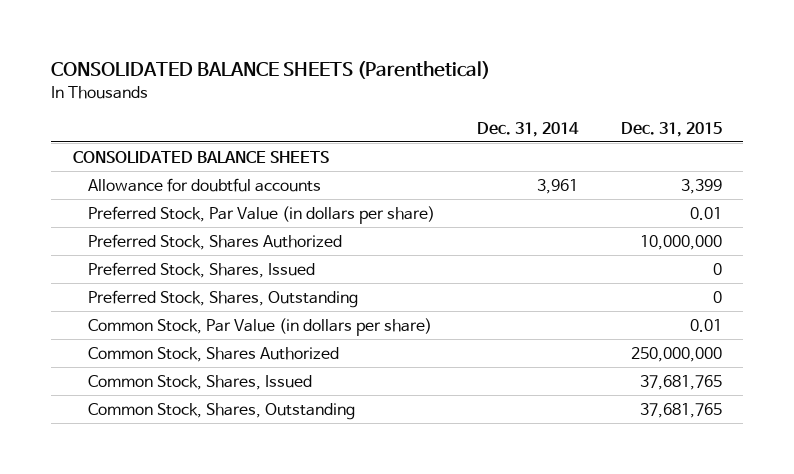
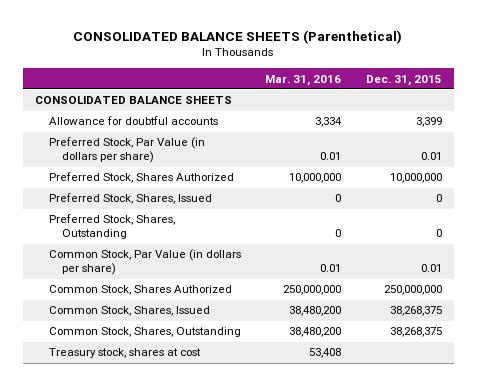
- | Dec. 31, 2014 | Dec. 31, 2015
+ | Mar. 31, 2016 | Dec. 31, 2015
- Common Stock, Shares, Issued | | 37,681,765
- Common Stock, Shares, Outstanding | | 37,681,765
+ Common Stock, Shares, Issued | 38,480,200 | 38,268,375
+ Common Stock, Shares, Outstanding | 38,480,200 | 38,268,375
+ Treasury stock, shares at cost | 53,408 |

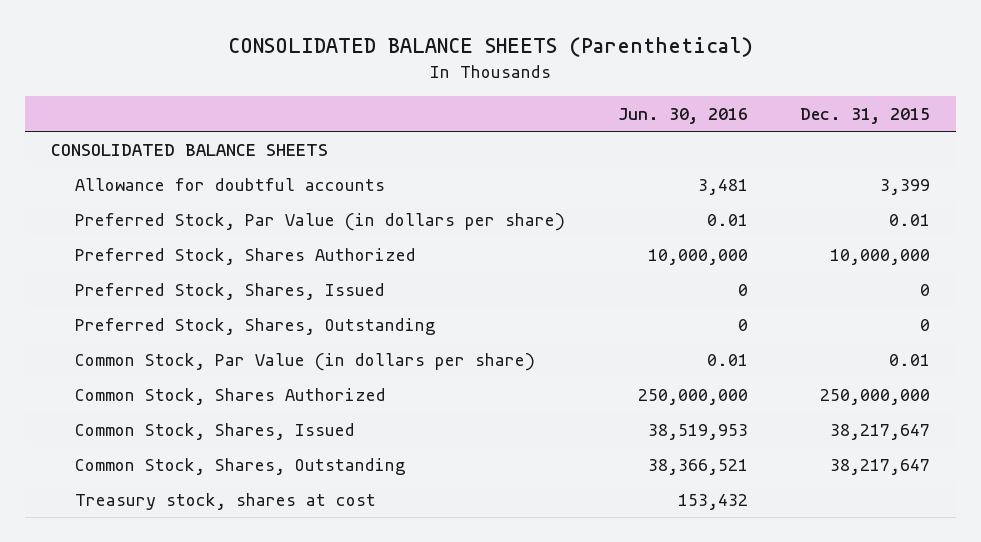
- | Mar. 31, 2016 | Dec. 31, 2015
+ | Jun. 30, 2016 | Dec. 31, 2015
- Common Stock, Shares, Issued | 38,480,200 | 38,268,375
- Common Stock, Shares, Outstanding | 38,480,200 | 38,268,375
+ Common Stock, Shares, Issued | 38,519,953 | 38,217,647
+ Common Stock, Shares, Outstanding | 38,366,521 | 38,217,647

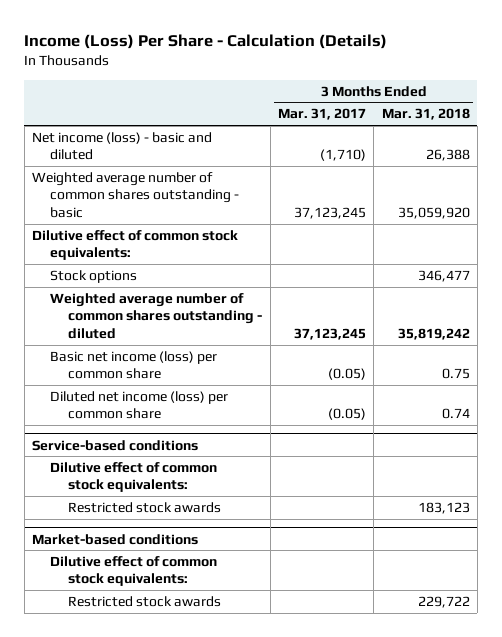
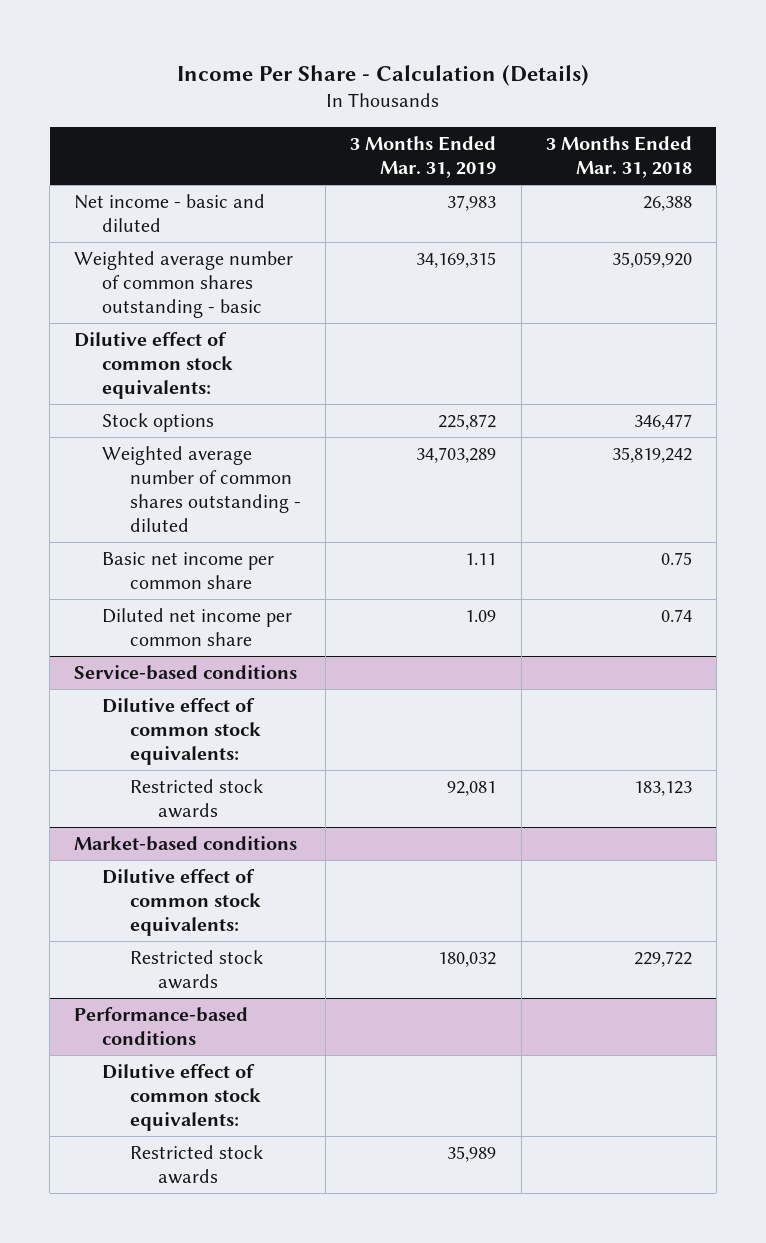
- Income (Loss) Per Share - Calculation (Details)
+ Income Per Share - Calculation (Details)
- | 3 Months Ended Mar. 31, 2017 | 3 Months Ended Mar. 31, 2018
+ | 3 Months Ended Mar. 31, 2019 | 3 Months Ended Mar. 31, 2018
- Net income (loss) - basic and diluted | (1,710) | 26,388
+ Net income - basic and diluted | 37,983 | 26,388
- Basic net income (loss) per common share | (0.05) | 0.75
- Diluted net income (loss) per common share | (0.05) | 0.74
+ Basic net income per common share | 1.11 | 0.75
+ Diluted net income per common share | 1.09 | 0.74
+ Performance-based conditions
+ Dilutive effect of common stock equivalents:
+ Restricted stock awards | 35,989 |

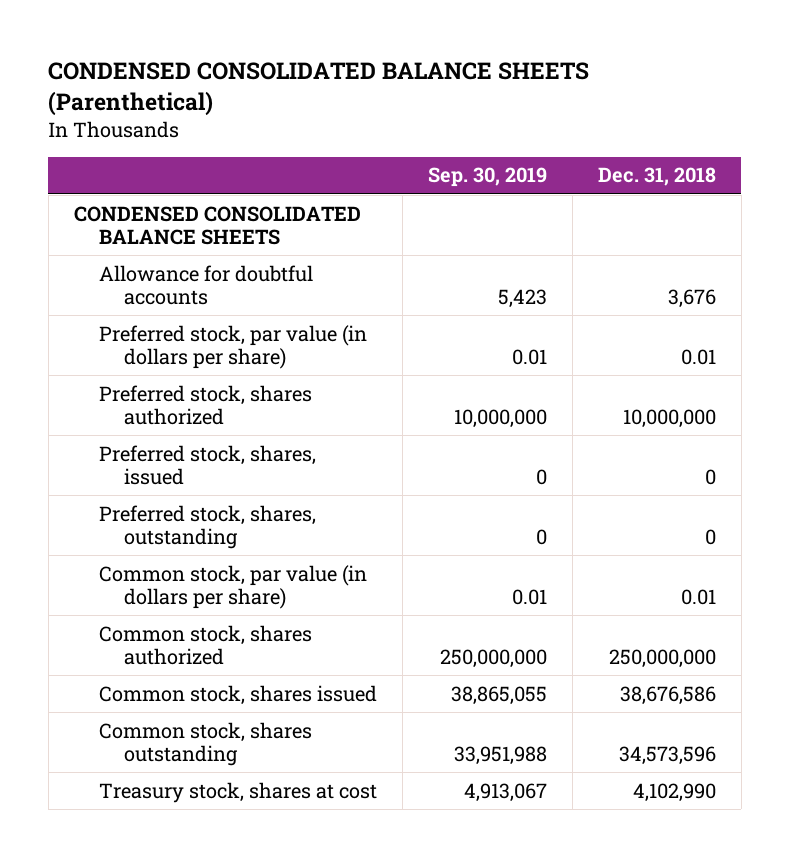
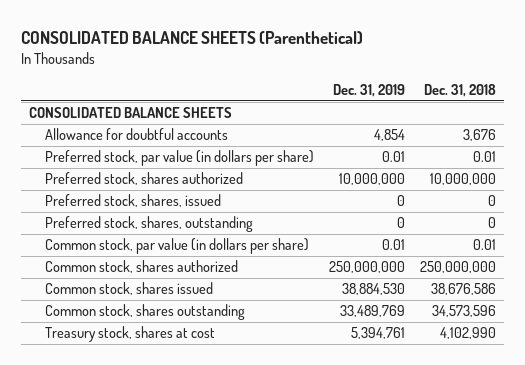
- CONDENSED CONSOLIDATED BALANCE SHEETS (Parenthetical)
+ CONSOLIDATED BALANCE SHEETS (Parenthetical)
- | Sep. 30, 2019 | Dec. 31, 2018
+ | Dec. 31, 2019 | Dec. 31, 2018
- CONDENSED CONSOLIDATED BALANCE SHEETS
+ CONSOLIDATED BALANCE SHEETS

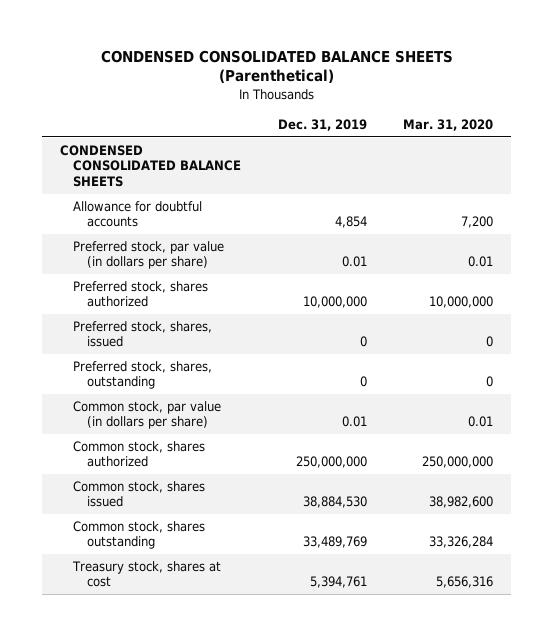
- CONSOLIDATED BALANCE SHEETS (Parenthetical)
+ CONDENSED CONSOLIDATED BALANCE SHEETS (Parenthetical)
- | Dec. 31, 2019 | Dec. 31, 2018
+ | Dec. 31, 2019 | Mar. 31, 2020
- CONSOLIDATED BALANCE SHEETS
+ CONDENSED CONSOLIDATED BALANCE SHEETS

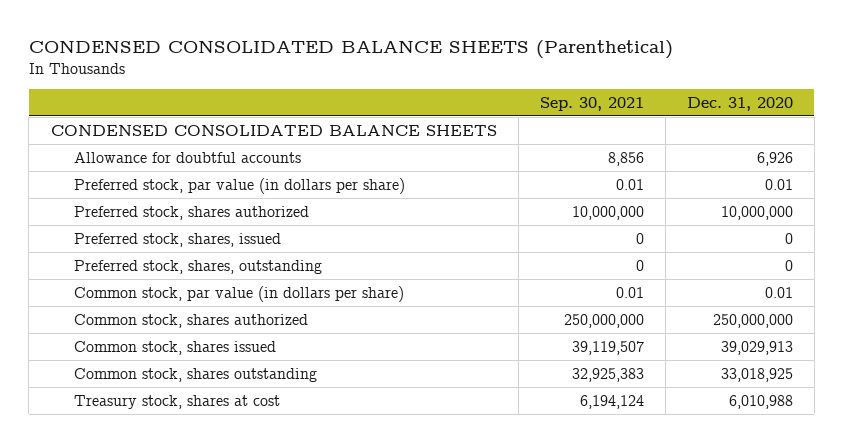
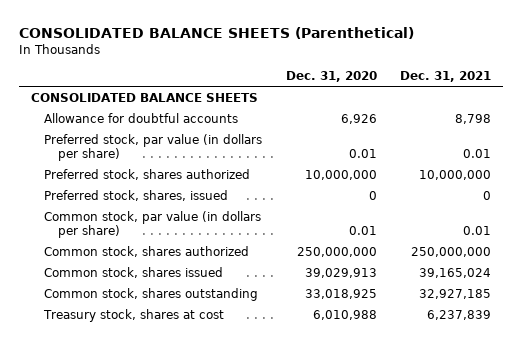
- CONDENSED CONSOLIDATED BALANCE SHEETS (Parenthetical)
+ CONSOLIDATED BALANCE SHEETS (Parenthetical)
- | Sep. 30, 2021 | Dec. 31, 2020
+ | Dec. 31, 2020 | Dec. 31, 2021
- CONDENSED CONSOLIDATED BALANCE SHEETS
+ CONSOLIDATED BALANCE SHEETS
- Preferred stock, shares, outstanding | 0 | 0

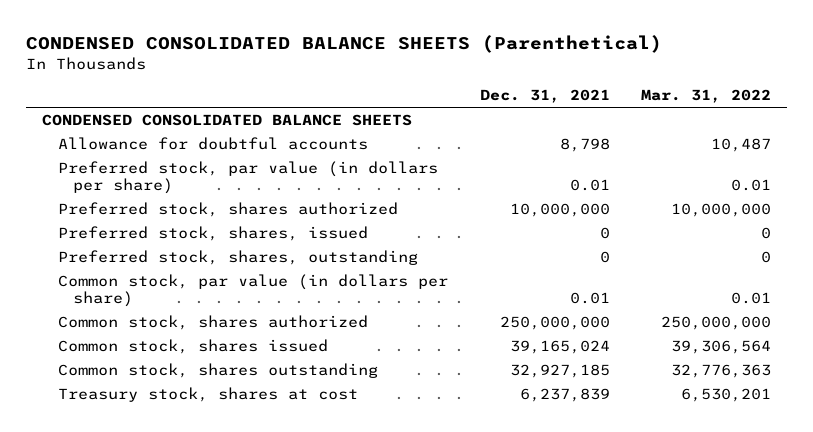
- CONSOLIDATED BALANCE SHEETS (Parenthetical)
+ CONDENSED CONSOLIDATED BALANCE SHEETS (Parenthetical)
- | Dec. 31, 2020 | Dec. 31, 2021
+ | Dec. 31, 2021 | Mar. 31, 2022
- CONSOLIDATED BALANCE SHEETS
+ CONDENSED CONSOLIDATED BALANCE SHEETS
+ Preferred stock, shares, outstanding | 0 | 0

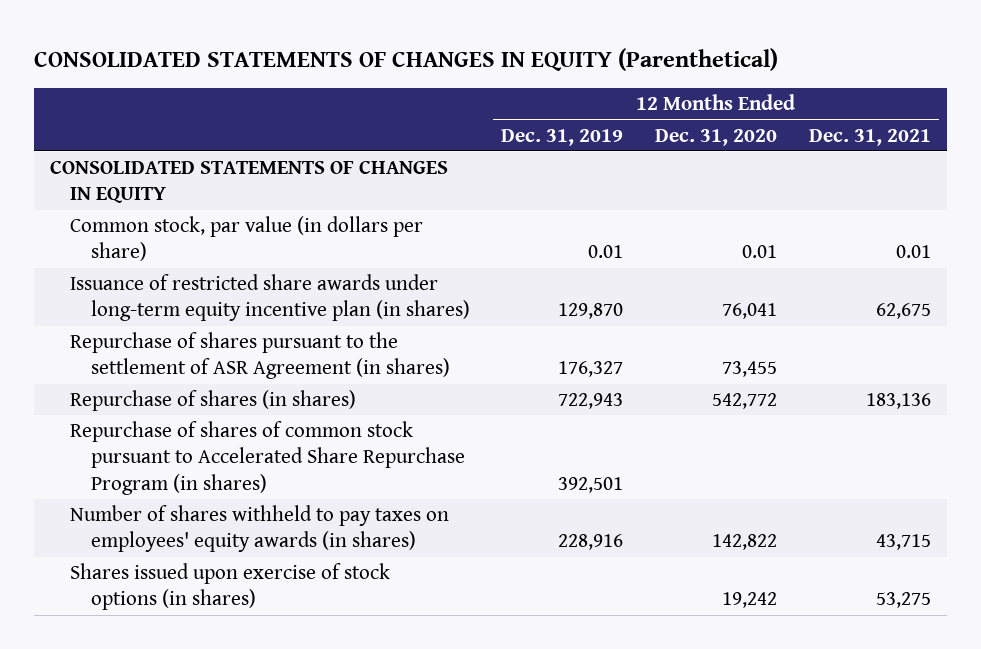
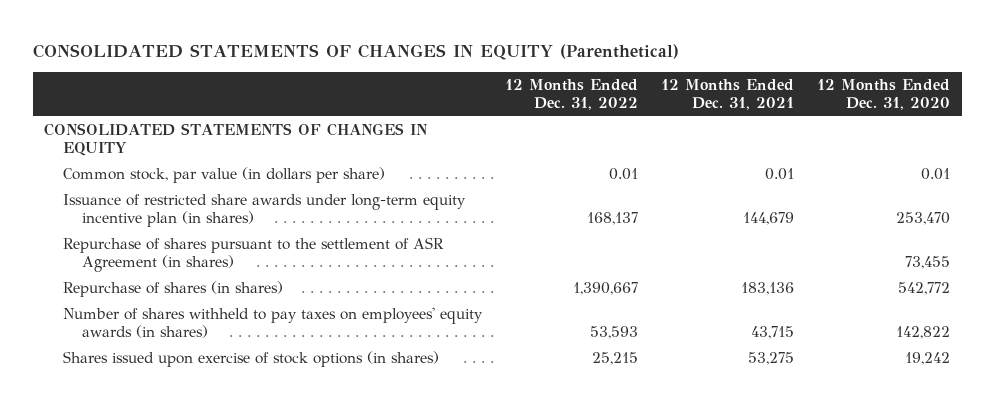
- | 12 Months Ended Dec. 31, 2019 | 12 Months Ended Dec. 31, 2020 | 12 Months Ended Dec. 31, 2021
+ | 12 Months Ended Dec. 31, 2022 | 12 Months Ended Dec. 31, 2021 | 12 Months Ended Dec. 31, 2020
- Issuance of restricted share awards under long-term equity incentive plan (in shares) | 129,870 | 76,041 | 62,675
+ Issuance of restricted share awards under long-term equity incentive plan (in shares) | 168,137 | 144,679 | 253,470
- Repurchase of shares of common stock pursuant to Accelerated Share Repurchase Program (in shares) | 392,501 | |

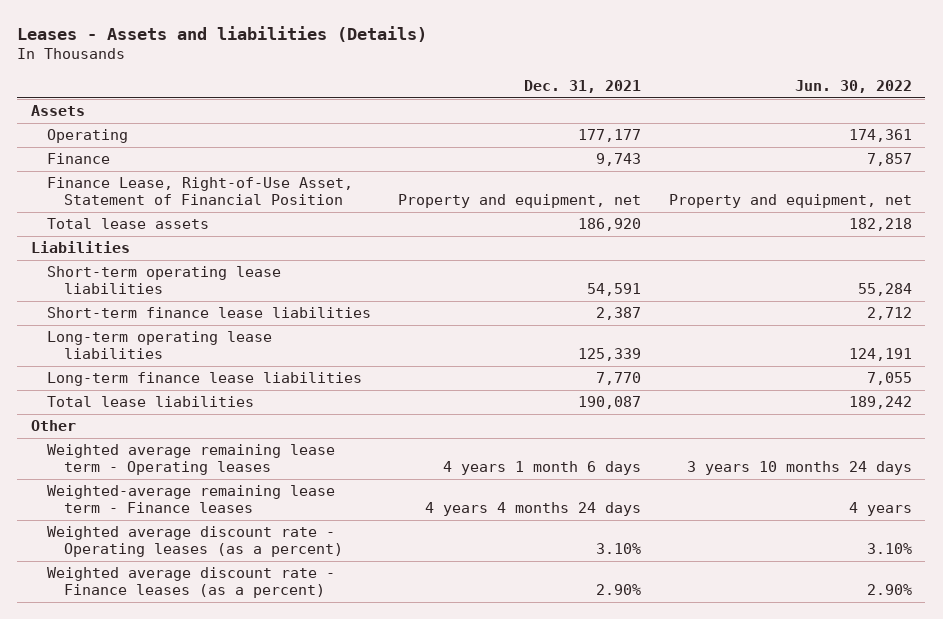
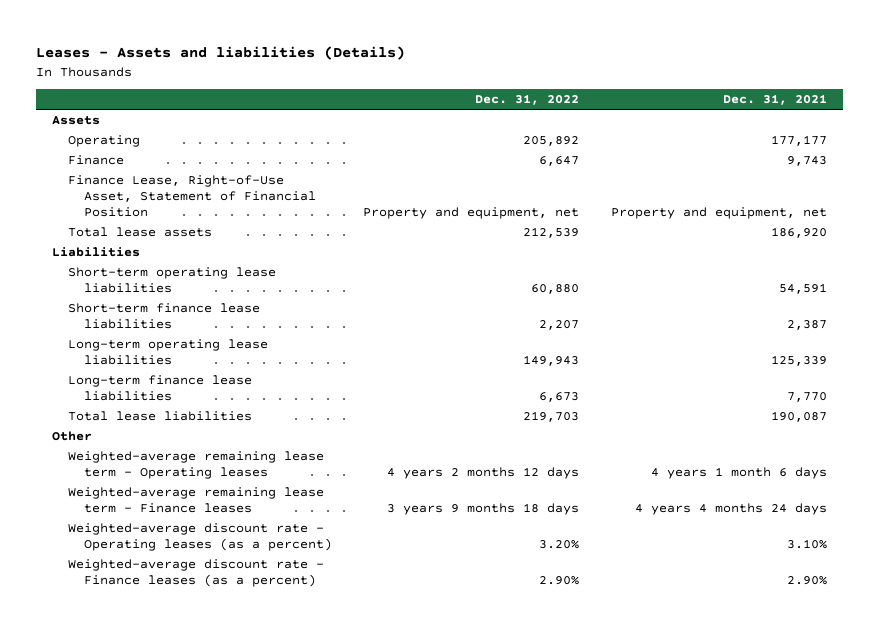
- | Dec. 31, 2021 | Jun. 30, 2022
+ | Dec. 31, 2022 | Dec. 31, 2021
- Weighted average remaining lease term - Operating leases | 4 years 1 month 6 days | 3 years 10 months 24 days
+ Weighted-average remaining lease term - Operating leases | 4 years 2 months 12 days | 4 years 1 month 6 days
- Weighted average discount rate - Operating leases (as a percent) | 3.10% | 3.10%
- Weighted average discount rate - Finance leases (as a percent) | 2.90% | 2.90%
+ Weighted-average discount rate - Operating leases (as a percent) | 3.20% | 3.10%
+ Weighted-average discount rate - Finance leases (as a percent) | 2.90% | 2.90%

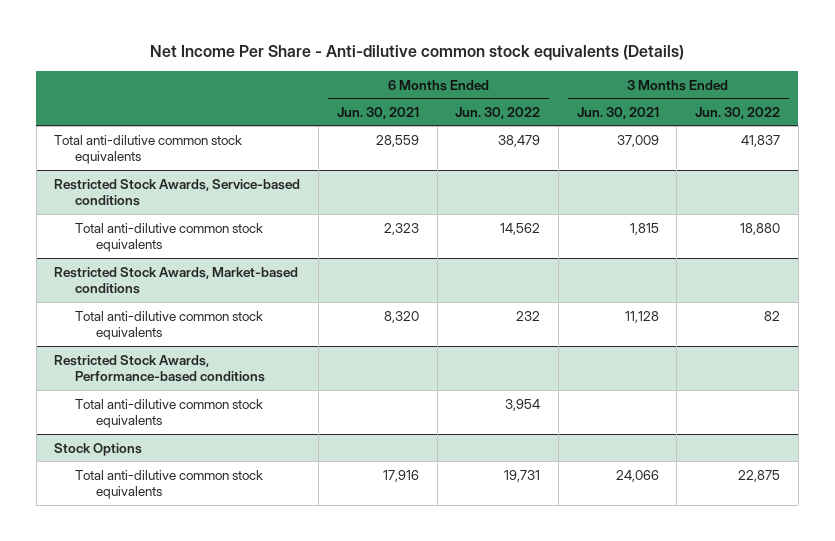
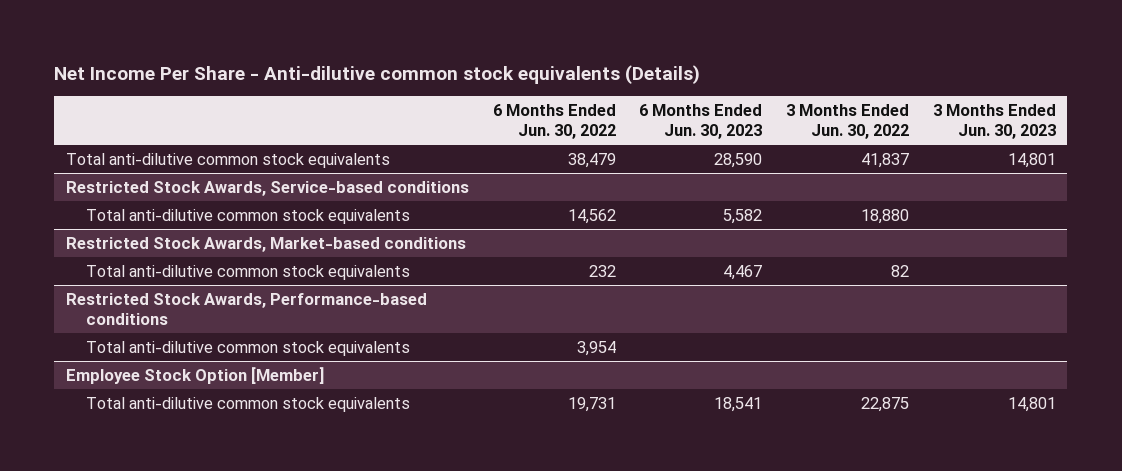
- | 6 Months Ended Jun. 30, 2021 | 6 Months Ended Jun. 30, 2022 | 3 Months Ended Jun. 30, 2021 | 3 Months Ended Jun. 30, 2022
+ | 6 Months Ended Jun. 30, 2022 | 6 Months Ended Jun. 30, 2023 | 3 Months Ended Jun. 30, 2022 | 3 Months Ended Jun. 30, 2023
- Stock Options
+ Employee Stock Option [Member]

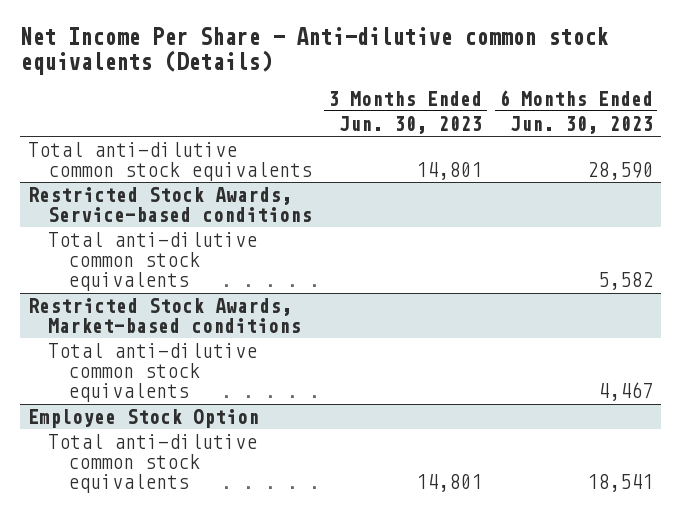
- | 6 Months Ended Jun. 30, 2022 | 6 Months Ended Jun. 30, 2023 | 3 Months Ended Jun. 30, 2022 | 3 Months Ended Jun. 30, 2023
+ | 3 Months Ended Jun. 30, 2023 | 6 Months Ended Jun. 30, 2023
- Restricted Stock Awards, Performance-based conditions
- Total anti-dilutive common stock equivalents | 3,954 | | |
- Employee Stock Option [Member]
+ Employee Stock Option

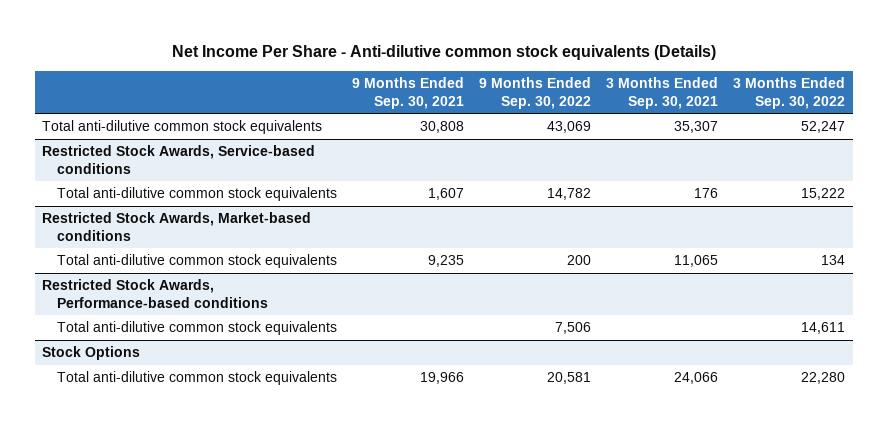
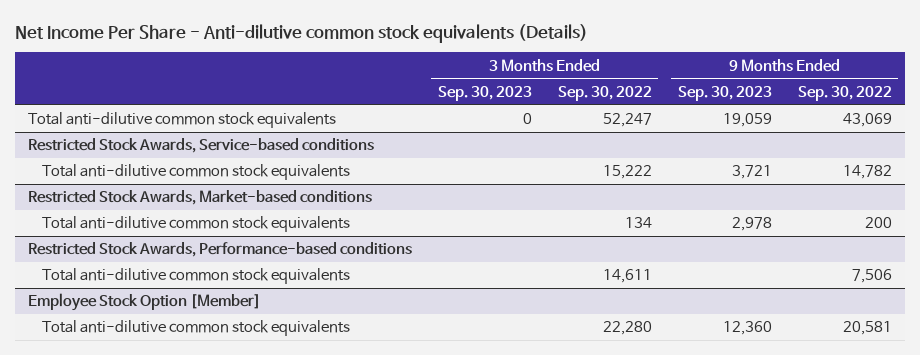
- | 9 Months Ended Sep. 30, 2021 | 9 Months Ended Sep. 30, 2022 | 3 Months Ended Sep. 30, 2021 | 3 Months Ended Sep. 30, 2022
+ | 3 Months Ended Sep. 30, 2023 | 3 Months Ended Sep. 30, 2022 | 9 Months Ended Sep. 30, 2023 | 9 Months Ended Sep. 30, 2022
- Stock Options
+ Employee Stock Option [Member]

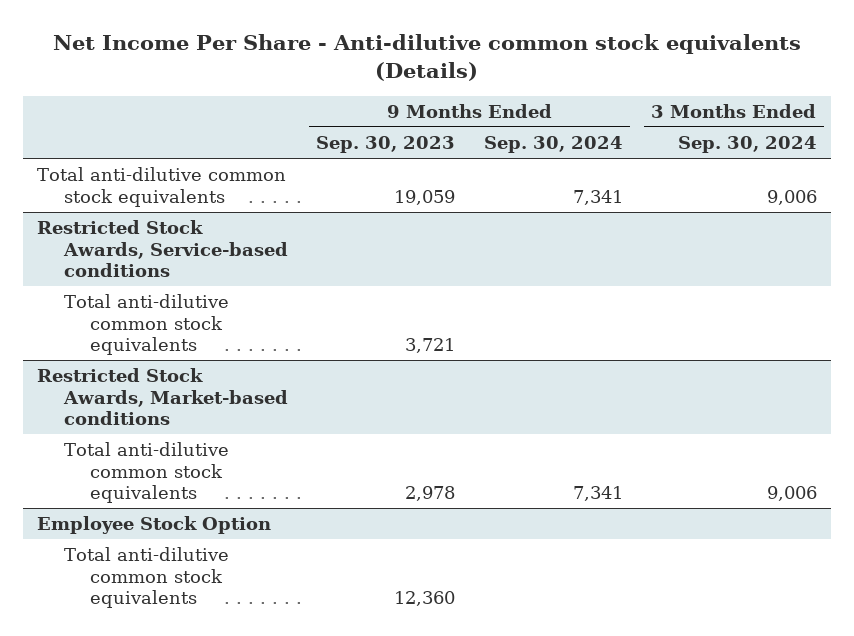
- | 3 Months Ended Sep. 30, 2023 | 3 Months Ended Sep. 30, 2022 | 9 Months Ended Sep. 30, 2023 | 9 Months Ended Sep. 30, 2022
+ | 9 Months Ended Sep. 30, 2023 | 9 Months Ended Sep. 30, 2024 | 3 Months Ended Sep. 30, 2024
- Restricted Stock Awards, Performance-based conditions
- Total anti-dilutive common stock equivalents | | 14,611 | | 7,506
- Employee Stock Option [Member]
+ Employee Stock Option

